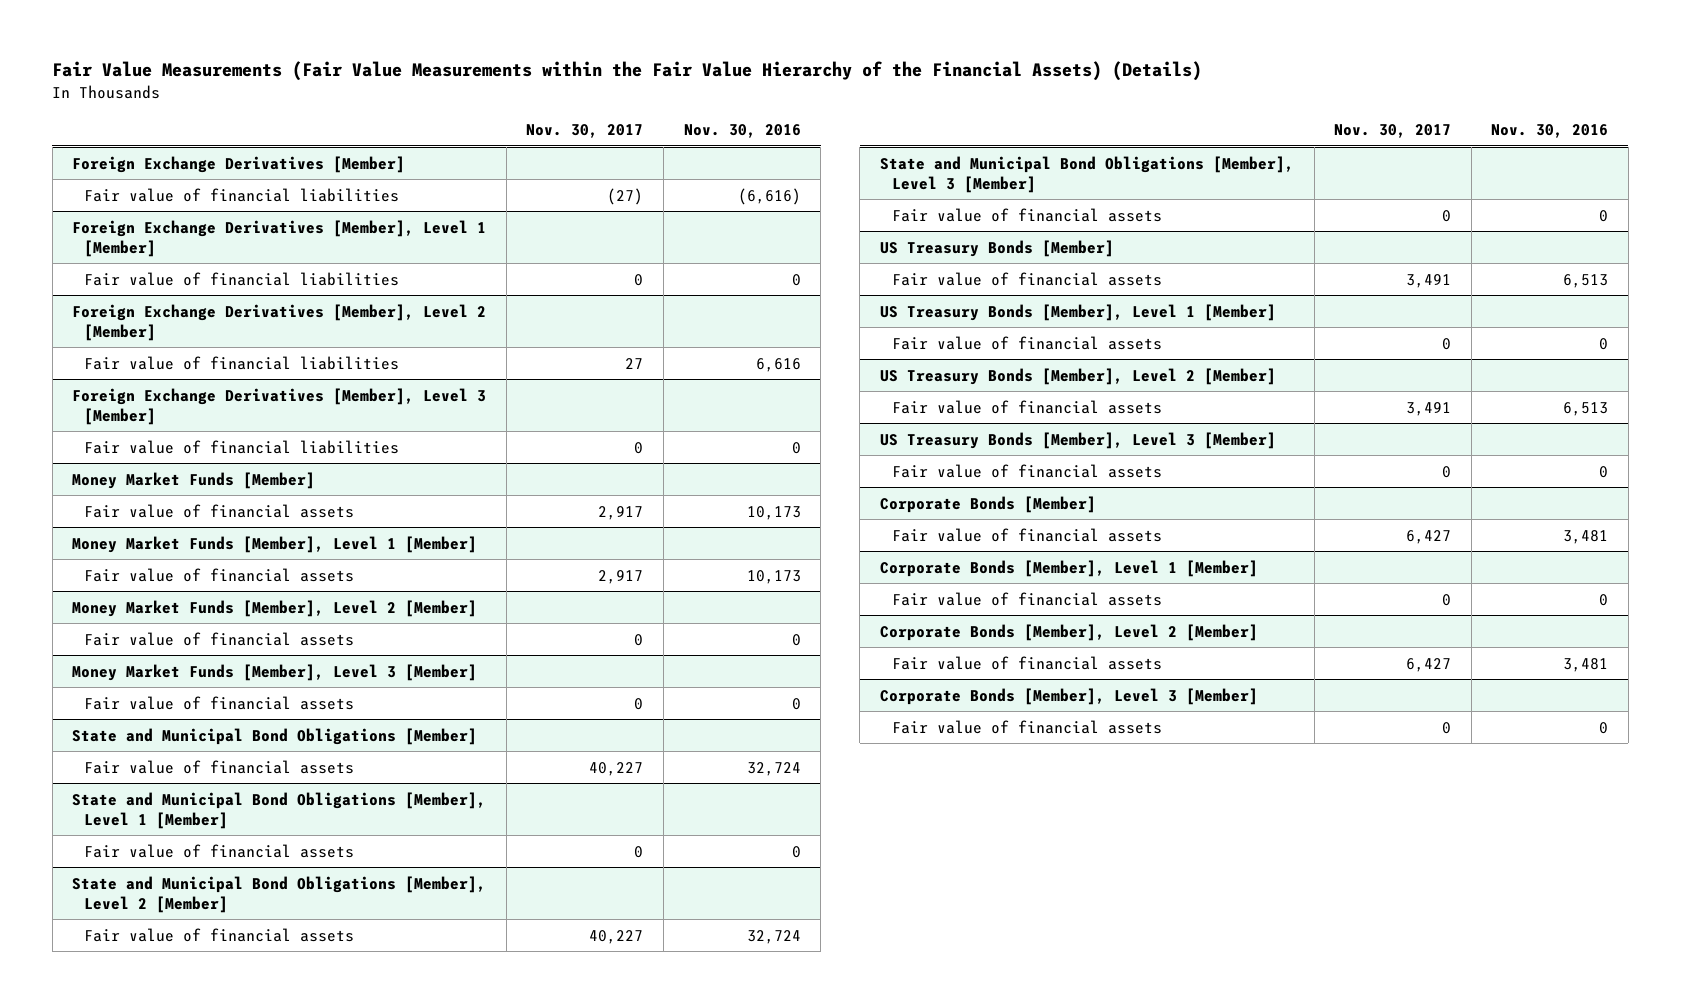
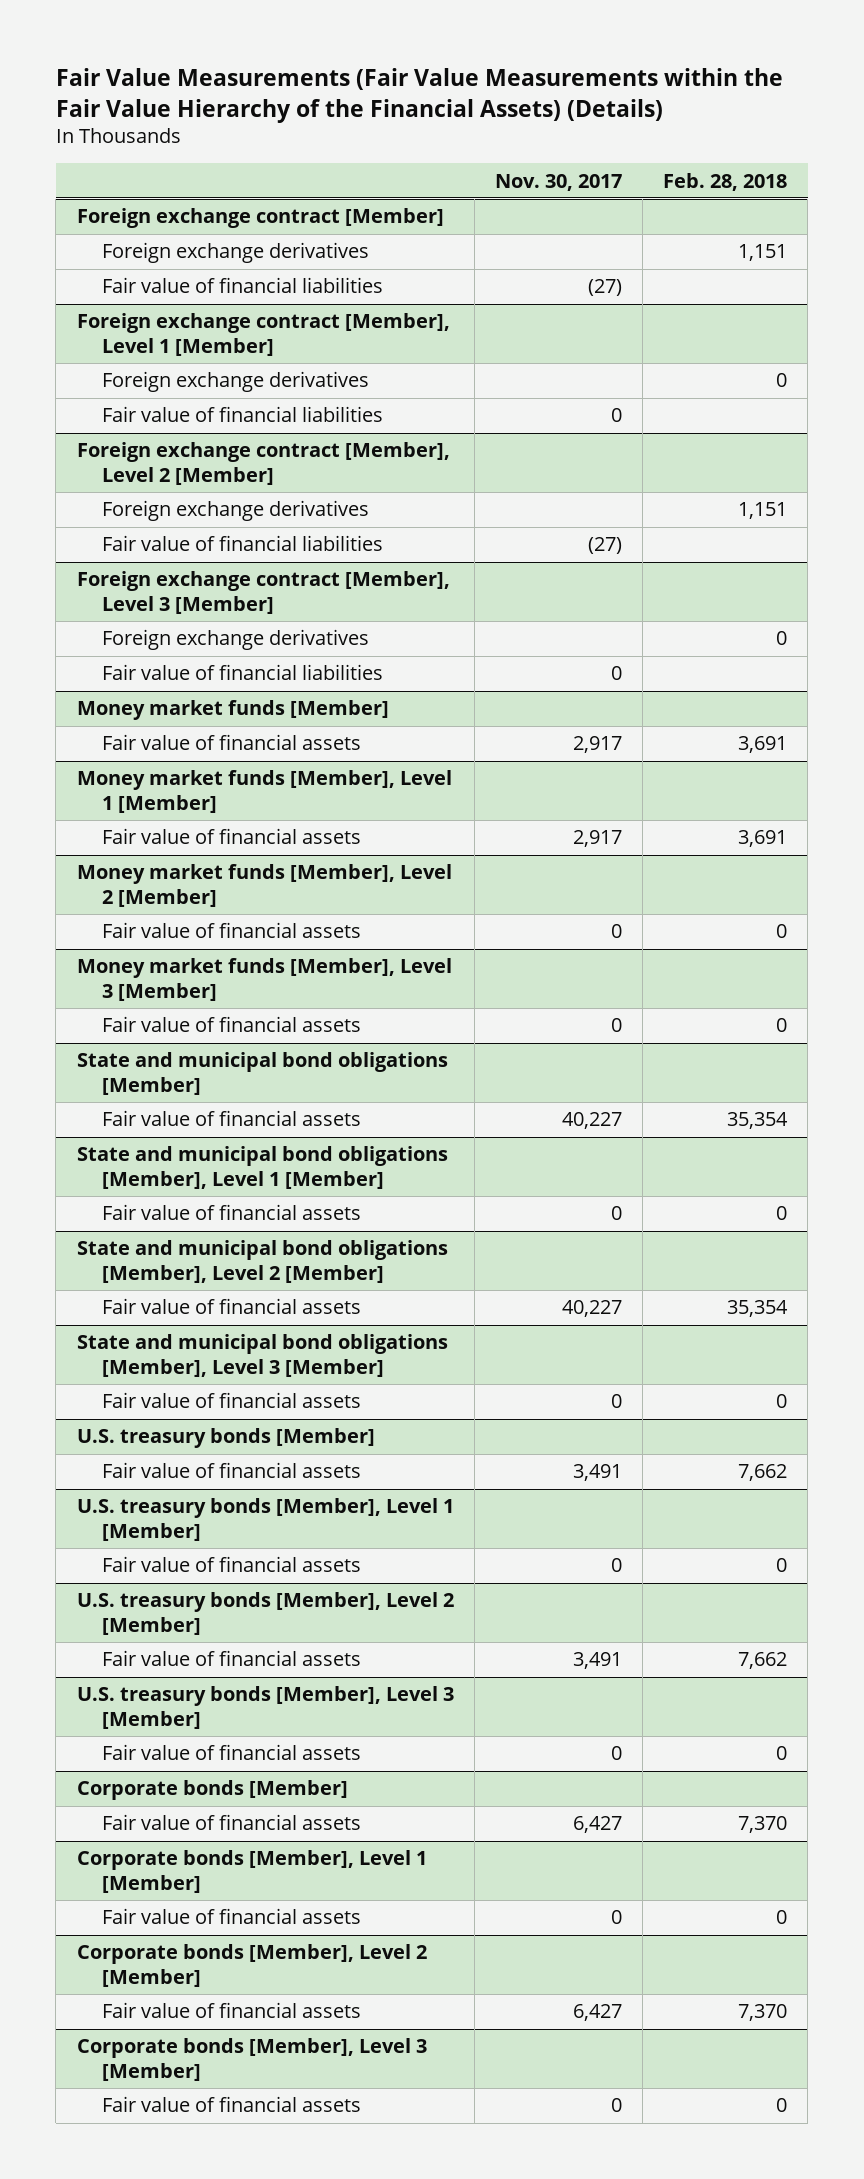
- | Nov. 30, 2017 | Nov. 30, 2016
+ | Nov. 30, 2017 | Feb. 28, 2018
- Foreign Exchange Derivatives [Member]
+ Foreign exchange contract [Member]
+ Foreign exchange derivatives | | 1,151
- Foreign Exchange Derivatives [Member], Level 1 [Member]
+ Foreign exchange contract [Member], Level 1 [Member]
+ Foreign exchange derivatives | | 0
- Foreign Exchange Derivatives [Member], Level 2 [Member]
- Fair value of financial liabilities | 27 | 6,616
- Foreign Exchange Derivatives [Member], Level 3 [Member]
+ Foreign exchange contract [Member], Level 2 [Member]
+ Foreign exchange derivatives | | 1,151
+ Fair value of financial liabilities | (27) |
+ Foreign exchange contract [Member], Level 3 [Member]
+ Foreign exchange derivatives | | 0
- Money Market Funds [Member]
+ Money market funds [Member]
- Money Market Funds [Member], Level 1 [Member]
+ Money market funds [Member], Level 1 [Member]
- Money Market Funds [Member], Level 2 [Member]
+ Money market funds [Member], Level 2 [Member]
- Money Market Funds [Member], Level 3 [Member]
+ Money market funds [Member], Level 3 [Member]
- State and Municipal Bond Obligations [Member]
+ State and municipal bond obligations [Member]
- State and Municipal Bond Obligations [Member], Level 1 [Member]
+ State and municipal bond obligations [Member], Level 1 [Member]
- State and Municipal Bond Obligations [Member], Level 2 [Member]
+ State and municipal bond obligations [Member], Level 2 [Member]
- State and Municipal Bond Obligations [Member], Level 3 [Member]
+ State and municipal bond obligations [Member], Level 3 [Member]
- US Treasury Bonds [Member]
+ U.S. treasury bonds [Member]
- US Treasury Bonds [Member], Level 1 [Member]
+ U.S. treasury bonds [Member], Level 1 [Member]
- US Treasury Bonds [Member], Level 2 [Member]
+ U.S. treasury bonds [Member], Level 2 [Member]
- US Treasury Bonds [Member], Level 3 [Member]
+ U.S. treasury bonds [Member], Level 3 [Member]
- Corporate Bonds [Member]
+ Corporate bonds [Member]
- Corporate Bonds [Member], Level 1 [Member]
+ Corporate bonds [Member], Level 1 [Member]
- Corporate Bonds [Member], Level 2 [Member]
+ Corporate bonds [Member], Level 2 [Member]
- Corporate Bonds [Member], Level 3 [Member]
+ Corporate bonds [Member], Level 3 [Member]

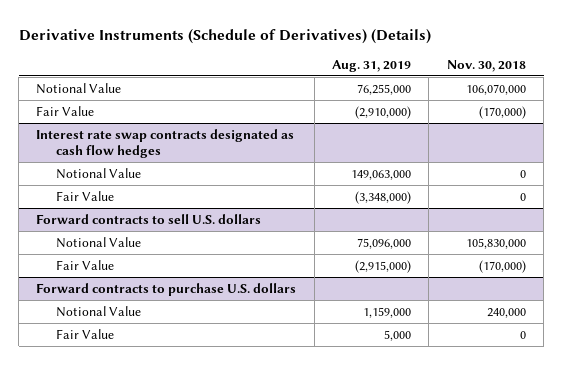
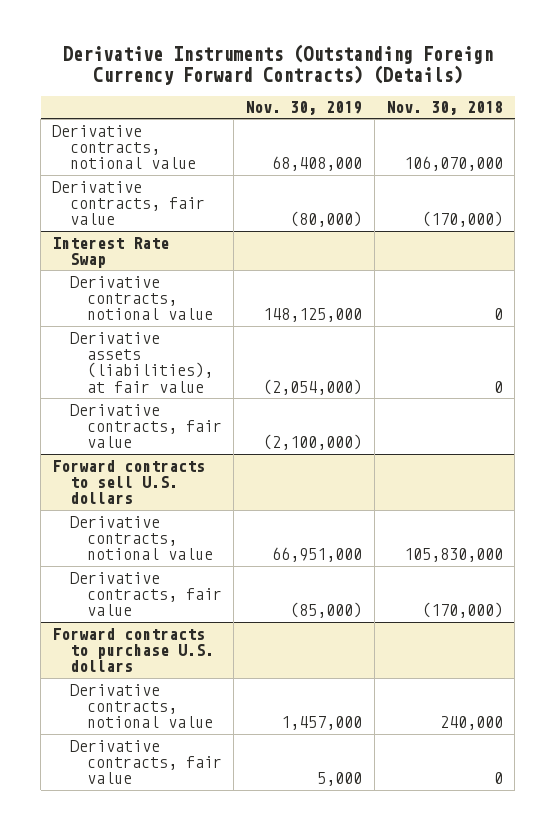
- Derivative Instruments (Schedule of Derivatives) (Details)
+ Derivative Instruments (Outstanding Foreign Currency Forward Contracts) (Details)
- | Aug. 31, 2019 | Nov. 30, 2018
+ | Nov. 30, 2019 | Nov. 30, 2018
- Notional Value | 76,255,000 | 106,070,000
- Fair Value | (2,910,000) | (170,000)
- Interest rate swap contracts designated as cash flow hedges
- Notional Value | 149,063,000 | 0
- Fair Value | (3,348,000) | 0
+ Derivative contracts, notional value | 68,408,000 | 106,070,000
+ Derivative contracts, fair value | (80,000) | (170,000)
+ Interest Rate Swap
+ Derivative contracts, notional value | 148,125,000 | 0
+ Derivative assets (liabilities), at fair value | (2,054,000) | 0
+ Derivative contracts, fair value | (2,100,000) |
@ Forward contracts to sell U.S. dollars
- Notional Value | 75,096,000 | 105,830,000
- Fair Value | (2,915,000) | (170,000)
+ Derivative contracts, notional value | 66,951,000 | 105,830,000
+ Derivative contracts, fair value | (85,000) | (170,000)
@ Forward contracts to purchase U.S. dollars
- Notional Value | 1,159,000 | 240,000
- Fair Value | 5,000 | 0
+ Derivative contracts, notional value | 1,457,000 | 240,000
+ Derivative contracts, fair value | 5,000 | 0

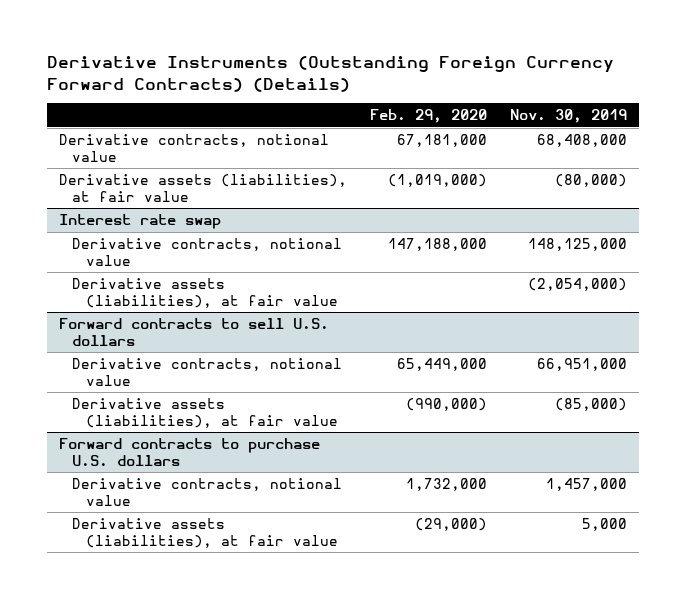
- | Nov. 30, 2019 | Nov. 30, 2018
+ | Feb. 29, 2020 | Nov. 30, 2019
- Derivative contracts, fair value | (80,000) | (170,000)
- Interest Rate Swap
+ Derivative assets (liabilities), at fair value | (1,019,000) | (80,000)
+ Interest rate swap
- Derivative contracts, fair value | (2,100,000) |
@ Forward contracts to sell U.S. dollars
- Derivative contracts, fair value | (85,000) | (170,000)
+ Derivative assets (liabilities), at fair value | (990,000) | (85,000)
@ Forward contracts to purchase U.S. dollars
- Derivative contracts, fair value | 5,000 | 0
+ Derivative assets (liabilities), at fair value | (29,000) | 5,000

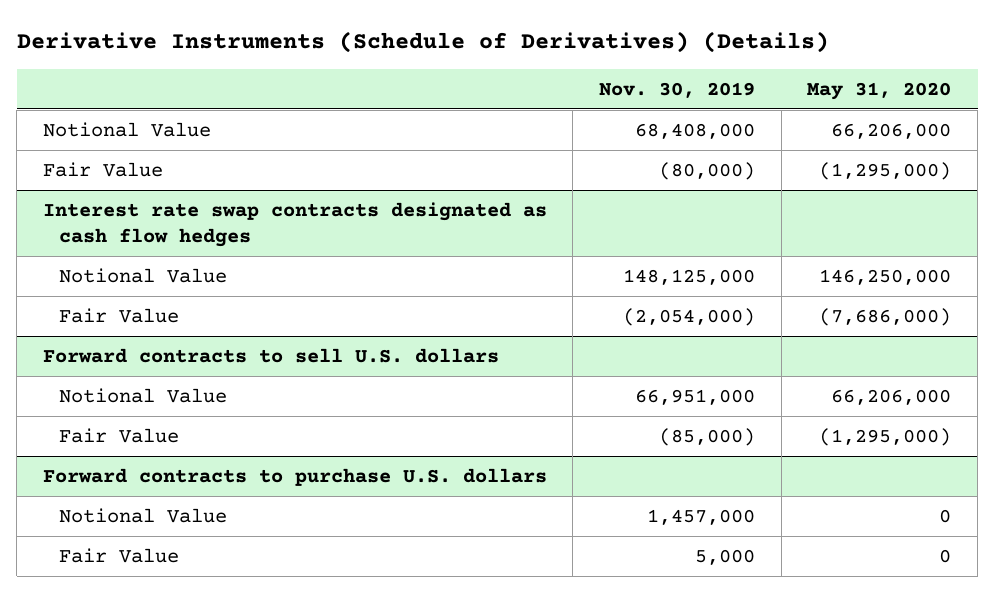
- Derivative Instruments (Outstanding Foreign Currency Forward Contracts) (Details)
+ Derivative Instruments (Schedule of Derivatives) (Details)
- | Feb. 29, 2020 | Nov. 30, 2019
+ | Nov. 30, 2019 | May 31, 2020
- Derivative contracts, notional value | 67,181,000 | 68,408,000
- Derivative assets (liabilities), at fair value | (1,019,000) | (80,000)
- Interest rate swap
- Derivative contracts, notional value | 147,188,000 | 148,125,000
- Derivative assets (liabilities), at fair value | | (2,054,000)
+ Notional Value | 68,408,000 | 66,206,000
+ Fair Value | (80,000) | (1,295,000)
+ Interest rate swap contracts designated as cash flow hedges
+ Notional Value | 148,125,000 | 146,250,000
+ Fair Value | (2,054,000) | (7,686,000)
@ Forward contracts to sell U.S. dollars
- Derivative contracts, notional value | 65,449,000 | 66,951,000
- Derivative assets (liabilities), at fair value | (990,000) | (85,000)
+ Notional Value | 66,951,000 | 66,206,000
+ Fair Value | (85,000) | (1,295,000)
@ Forward contracts to purchase U.S. dollars
- Derivative contracts, notional value | 1,732,000 | 1,457,000
- Derivative assets (liabilities), at fair value | (29,000) | 5,000
+ Notional Value | 1,457,000 | 0
+ Fair Value | 5,000 | 0

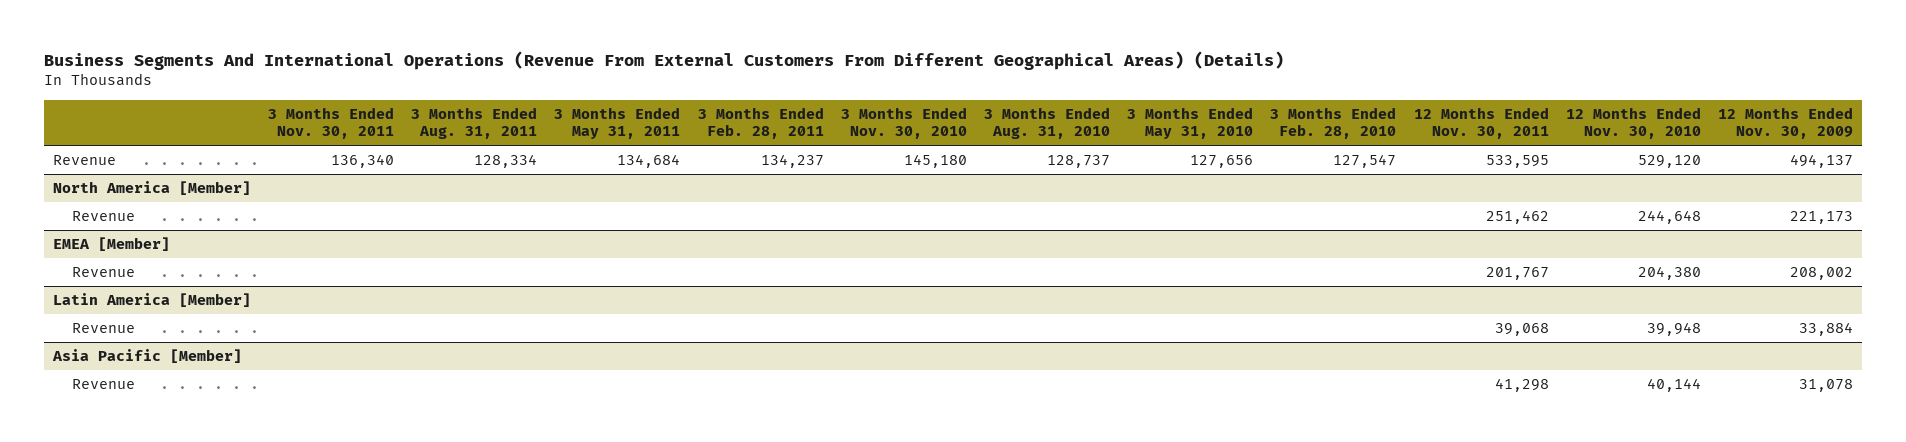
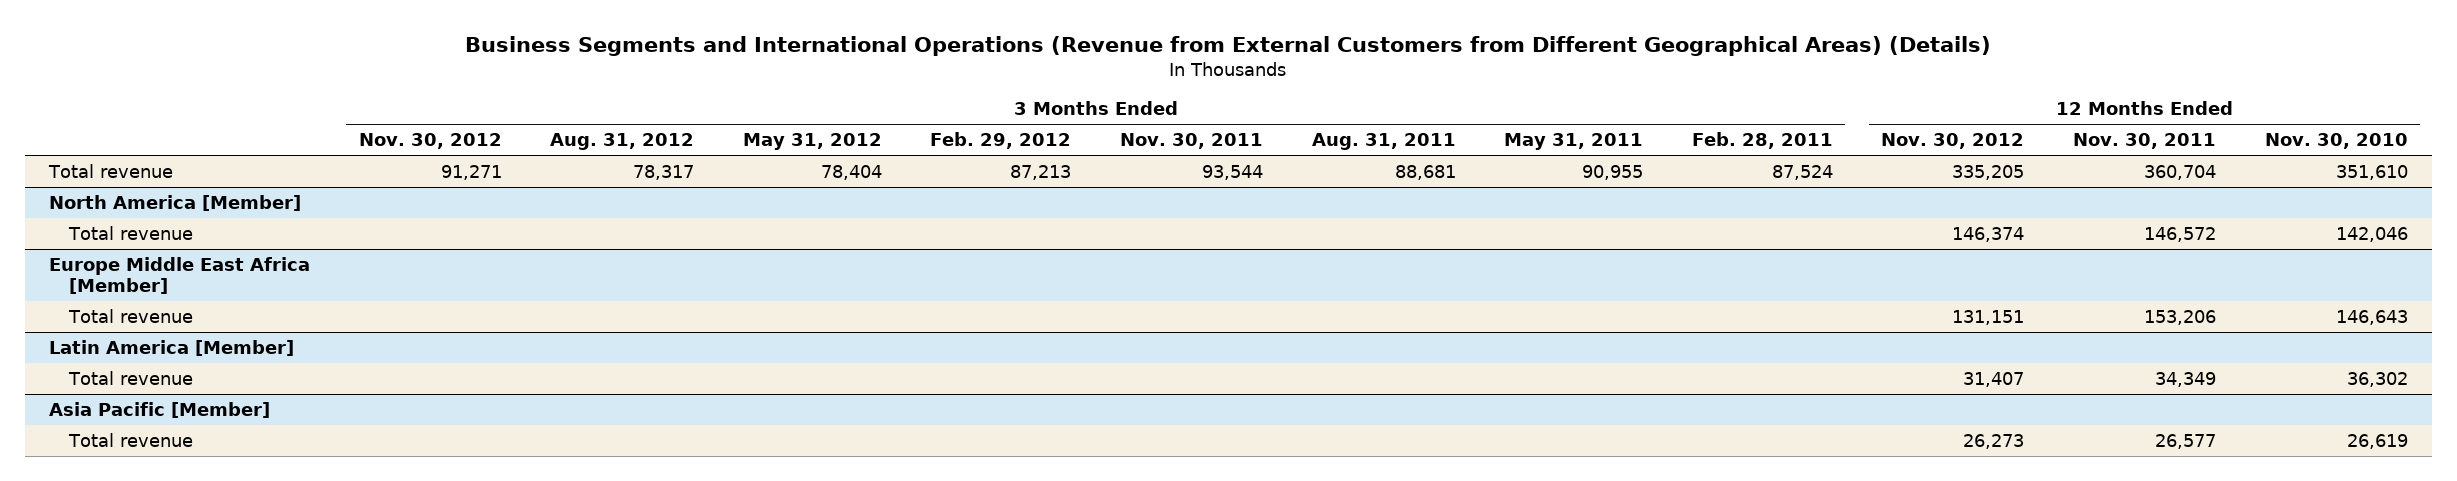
- Business Segments And International Operations (Revenue From External Customers From Different Geographical Areas) (Details)
+ Business Segments and International Operations (Revenue from External Customers from Different Geographical Areas) (Details)
- | 3 Months Ended Nov. 30, 2011 | 3 Months Ended Aug. 31, 2011 | 3 Months Ended May 31, 2011 | 3 Months Ended Feb. 28, 2011 | 3 Months Ended Nov. 30, 2010 | 3 Months Ended Aug. 31, 2010 | 3 Months Ended May 31, 2010 | 3 Months Ended Feb. 28, 2010 | 12 Months Ended Nov. 30, 2011 | 12 Months Ended Nov. 30, 2010 | 12 Months Ended Nov. 30, 2009
+ | 3 Months Ended Nov. 30, 2012 | 3 Months Ended Aug. 31, 2012 | 3 Months Ended May 31, 2012 | 3 Months Ended Feb. 29, 2012 | 3 Months Ended Nov. 30, 2011 | 3 Months Ended Aug. 31, 2011 | 3 Months Ended May 31, 2011 | 3 Months Ended Feb. 28, 2011 | 12 Months Ended Nov. 30, 2012 | 12 Months Ended Nov. 30, 2011 | 12 Months Ended Nov. 30, 2010
- Revenue | 136,340 | 128,334 | 134,684 | 134,237 | 145,180 | 128,737 | 127,656 | 127,547 | 533,595 | 529,120 | 494,137
+ Total revenue | 91,271 | 78,317 | 78,404 | 87,213 | 93,544 | 88,681 | 90,955 | 87,524 | 335,205 | 360,704 | 351,610
@ North America [Member]
- Revenue | | | | | | | | | 251,462 | 244,648 | 221,173
- EMEA [Member]
- Revenue | | | | | | | | | 201,767 | 204,380 | 208,002
@ North America [Member]
+ Total revenue | | | | | | | | | 146,374 | 146,572 | 142,046
+ Europe Middle East Africa [Member]
+ Total revenue | | | | | | | | | 131,151 | 153,206 | 146,643
@ Latin America [Member]
- Revenue | | | | | | | | | 39,068 | 39,948 | 33,884
+ Total revenue | | | | | | | | | 31,407 | 34,349 | 36,302
@ Asia Pacific [Member]
- Revenue | | | | | | | | | 41,298 | 40,144 | 31,078
+ Total revenue | | | | | | | | | 26,273 | 26,577 | 26,619

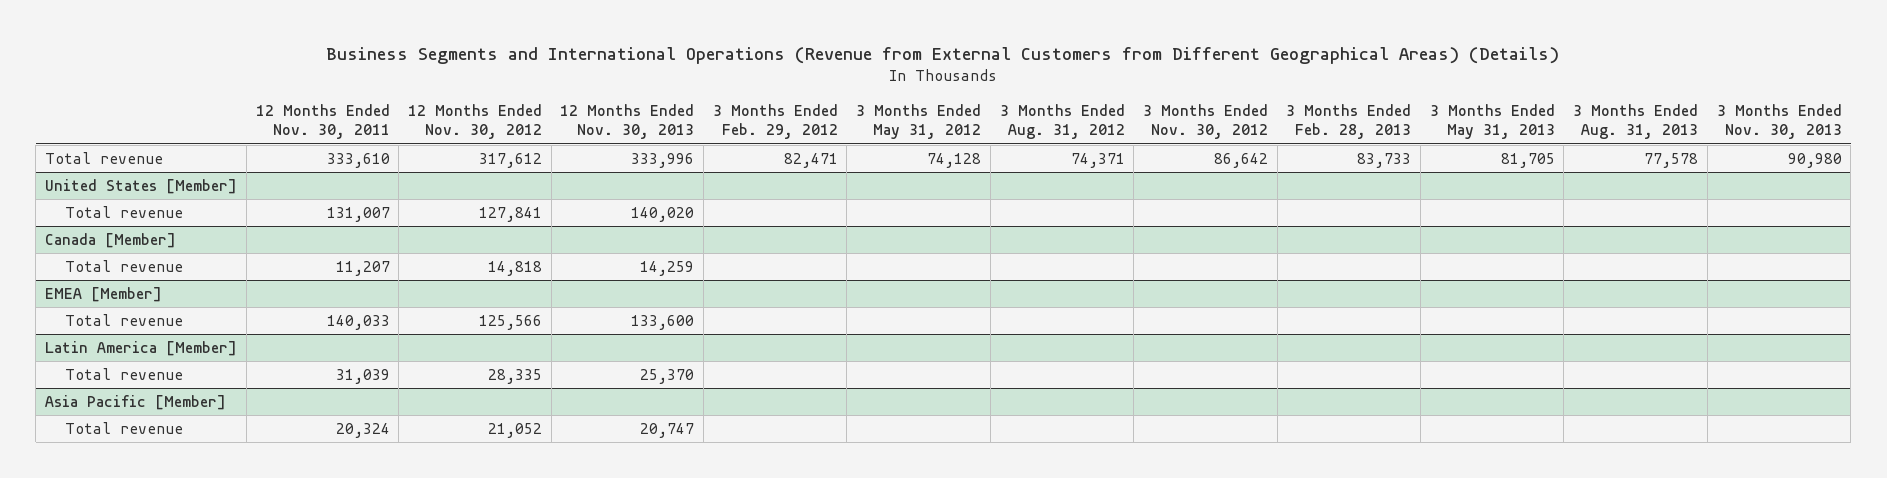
- | 3 Months Ended Nov. 30, 2012 | 3 Months Ended Aug. 31, 2012 | 3 Months Ended May 31, 2012 | 3 Months Ended Feb. 29, 2012 | 3 Months Ended Nov. 30, 2011 | 3 Months Ended Aug. 31, 2011 | 3 Months Ended May 31, 2011 | 3 Months Ended Feb. 28, 2011 | 12 Months Ended Nov. 30, 2012 | 12 Months Ended Nov. 30, 2011 | 12 Months Ended Nov. 30, 2010
+ | 12 Months Ended Nov. 30, 2011 | 12 Months Ended Nov. 30, 2012 | 12 Months Ended Nov. 30, 2013 | 3 Months Ended Feb. 29, 2012 | 3 Months Ended May 31, 2012 | 3 Months Ended Aug. 31, 2012 | 3 Months Ended Nov. 30, 2012 | 3 Months Ended Feb. 28, 2013 | 3 Months Ended May 31, 2013 | 3 Months Ended Aug. 31, 2013 | 3 Months Ended Nov. 30, 2013
- Total revenue | 91,271 | 78,317 | 78,404 | 87,213 | 93,544 | 88,681 | 90,955 | 87,524 | 335,205 | 360,704 | 351,610
- North America [Member]
- Total revenue | | | | | | | | | 146,374 | 146,572 | 142,046
- Europe Middle East Africa [Member]
- Total revenue | | | | | | | | | 131,151 | 153,206 | 146,643
+ Total revenue | 333,610 | 317,612 | 333,996 | 82,471 | 74,128 | 74,371 | 86,642 | 83,733 | 81,705 | 77,578 | 90,980
+ United States [Member]
+ Total revenue | 131,007 | 127,841 | 140,020 | | | | | | | |
+ Canada [Member]
+ Total revenue | 11,207 | 14,818 | 14,259 | | | | | | | |
+ EMEA [Member]
+ Total revenue | 140,033 | 125,566 | 133,600 | | | | | | | |
@ Latin America [Member]
- Total revenue | | | | | | | | | 31,407 | 34,349 | 36,302
+ Total revenue | 31,039 | 28,335 | 25,370 | | | | | | | |
@ Asia Pacific [Member]
- Total revenue | | | | | | | | | 26,273 | 26,577 | 26,619
+ Total revenue | 20,324 | 21,052 | 20,747 | | | | | | | |

